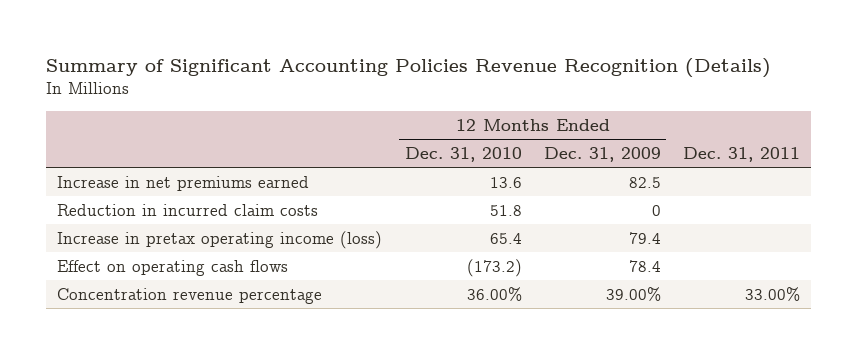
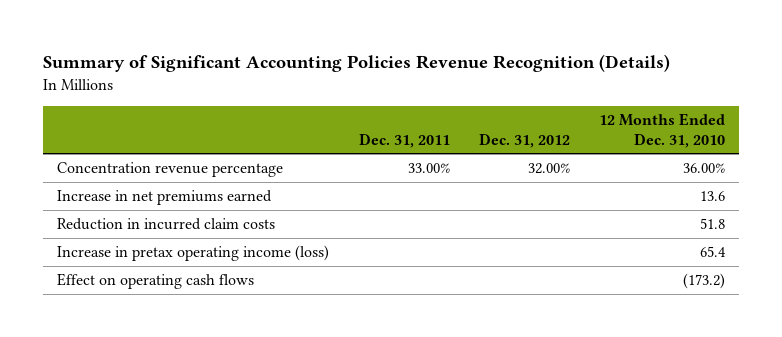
- | 12 Months Ended Dec. 31, 2010 | 12 Months Ended Dec. 31, 2009 | Dec. 31, 2011
+ | Dec. 31, 2011 | Dec. 31, 2012 | 12 Months Ended Dec. 31, 2010
moved up: Concentration revenue percentage | 33.00% | 32.00% | 36.00%

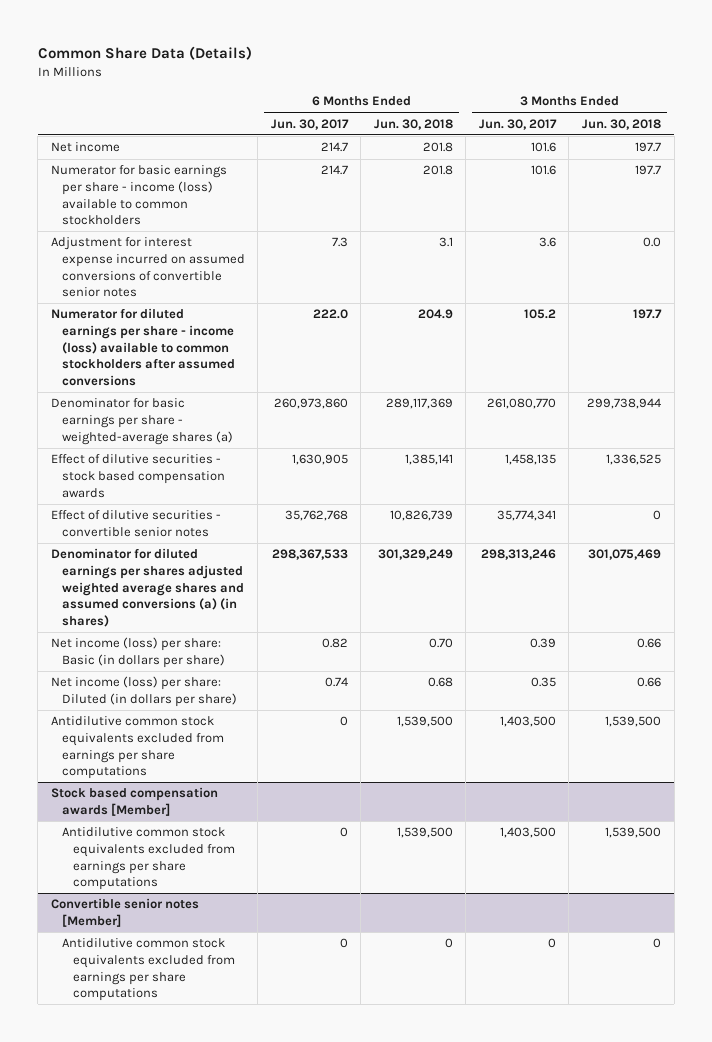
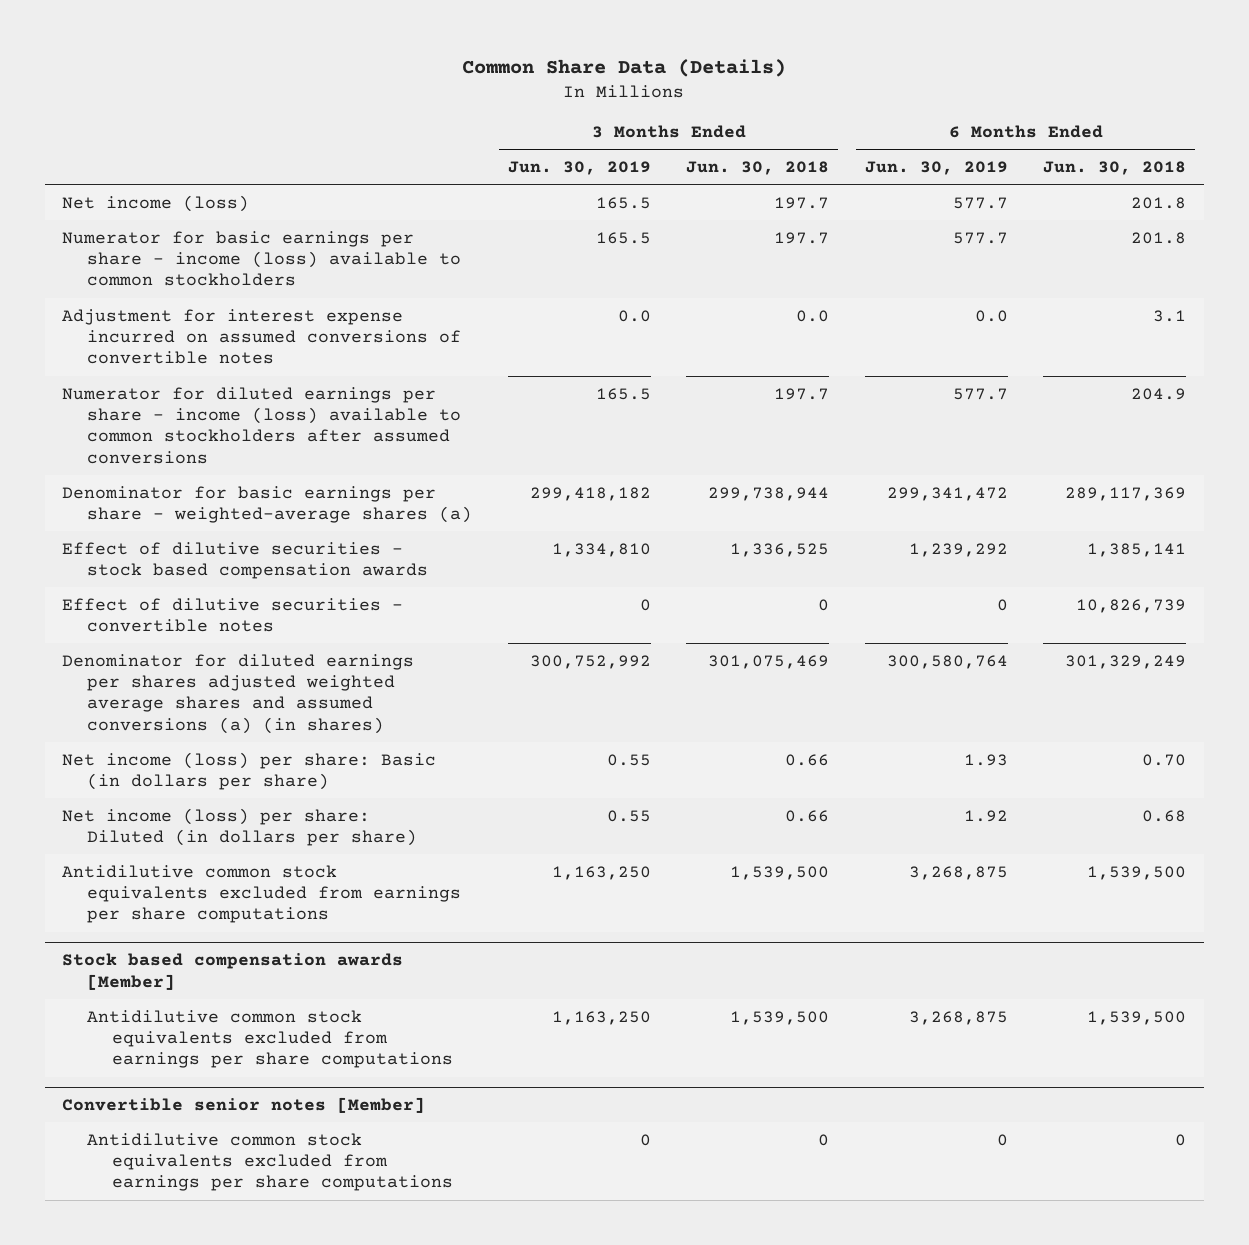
- | 6 Months Ended Jun. 30, 2017 | 6 Months Ended Jun. 30, 2018 | 3 Months Ended Jun. 30, 2017 | 3 Months Ended Jun. 30, 2018
+ | 3 Months Ended Jun. 30, 2019 | 3 Months Ended Jun. 30, 2018 | 6 Months Ended Jun. 30, 2019 | 6 Months Ended Jun. 30, 2018
- Net income | 214.7 | 201.8 | 101.6 | 197.7
+ Net income (loss) | 165.5 | 197.7 | 577.7 | 201.8
- Adjustment for interest expense incurred on assumed conversions of convertible senior notes | 7.3 | 3.1 | 3.6 | 0.0
+ Adjustment for interest expense incurred on assumed conversions of convertible notes | 0.0 | 0.0 | 0.0 | 3.1
- Effect of dilutive securities - convertible senior notes | 35,762,768 | 10,826,739 | 35,774,341 | 0
+ Effect of dilutive securities - convertible notes | 0 | 0 | 0 | 10,826,739

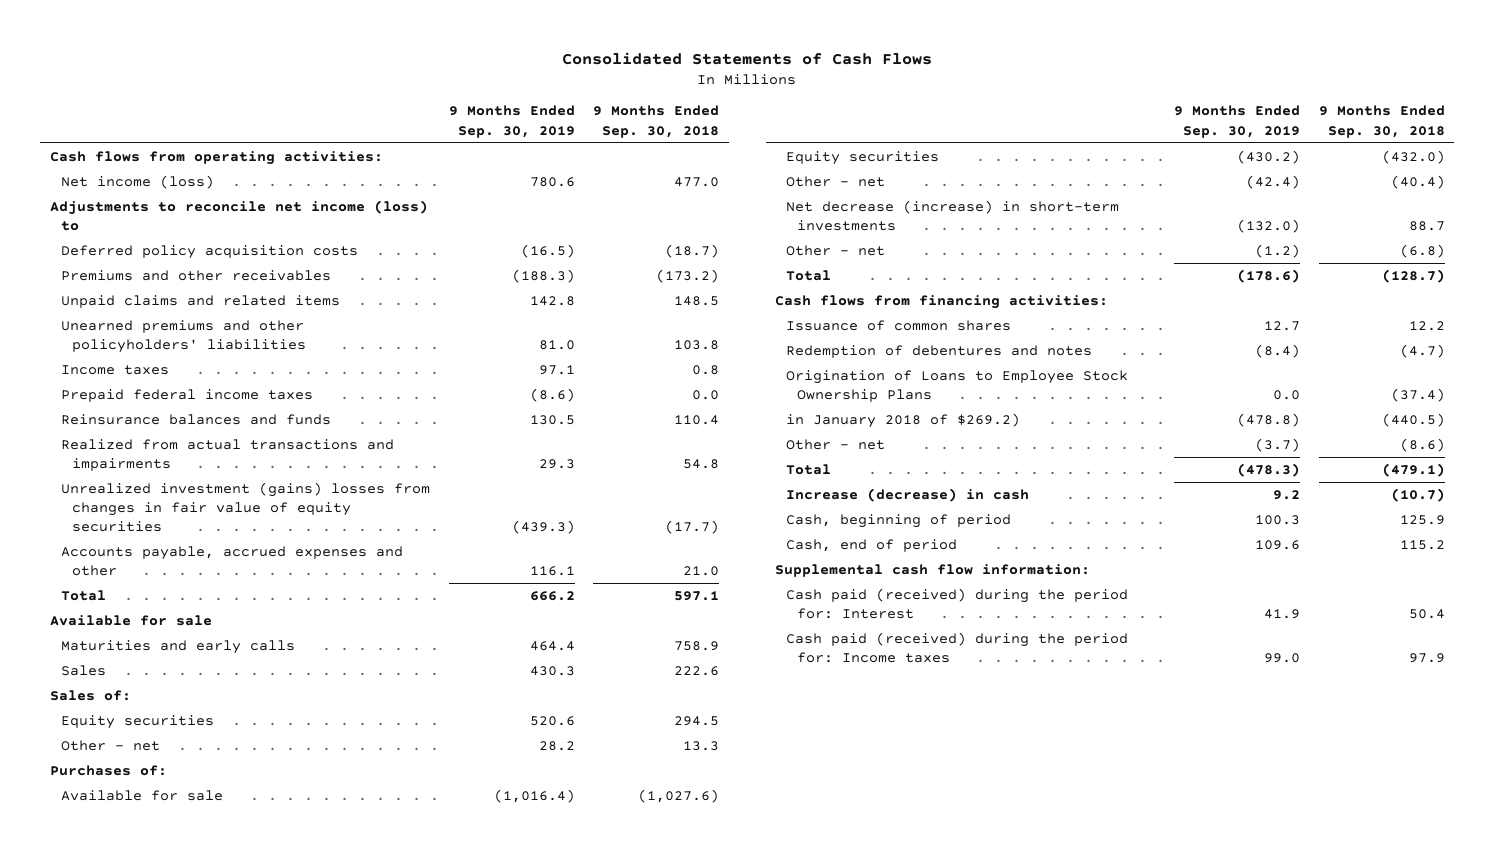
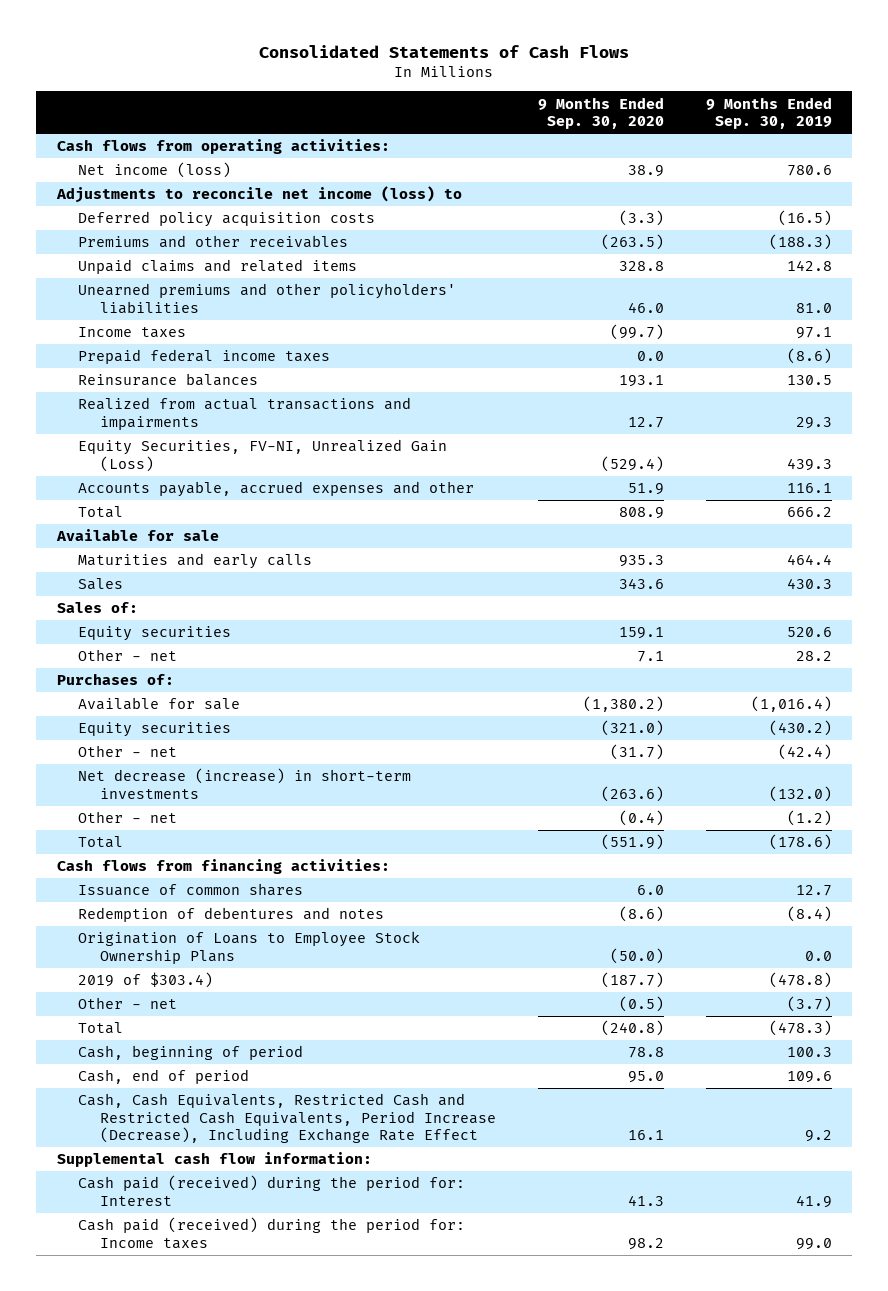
- | 9 Months Ended Sep. 30, 2019 | 9 Months Ended Sep. 30, 2018
+ | 9 Months Ended Sep. 30, 2020 | 9 Months Ended Sep. 30, 2019
- Reinsurance balances and funds | 130.5 | 110.4
+ Reinsurance balances | 193.1 | 130.5
- Unrealized investment (gains) losses from changes in fair value of equity securities | (439.3) | (17.7)
+ Equity Securities, FV-NI, Unrealized Gain (Loss) | (529.4) | 439.3
- in January 2018 of $269.2) | (478.8) | (440.5)
+ 2019 of $303.4) | (187.7) | (478.8)
- Increase (decrease) in cash | 9.2 | (10.7)
+ Cash, Cash Equivalents, Restricted Cash and Restricted Cash Equivalents, Period Increase (Decrease), Including Exchange Rate Effect | 16.1 | 9.2

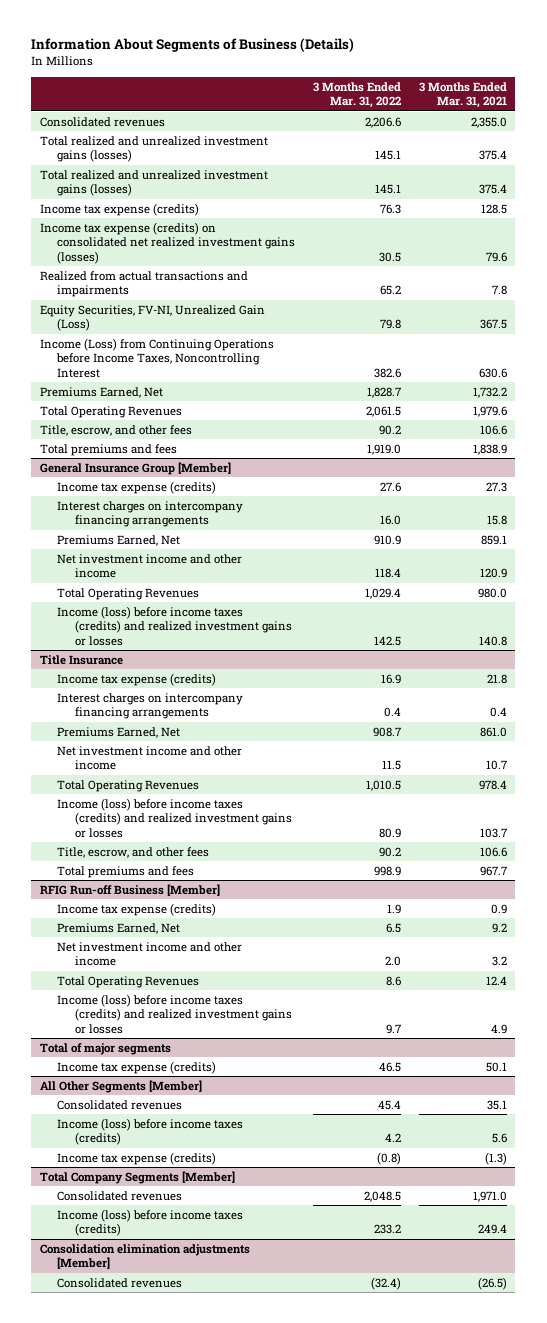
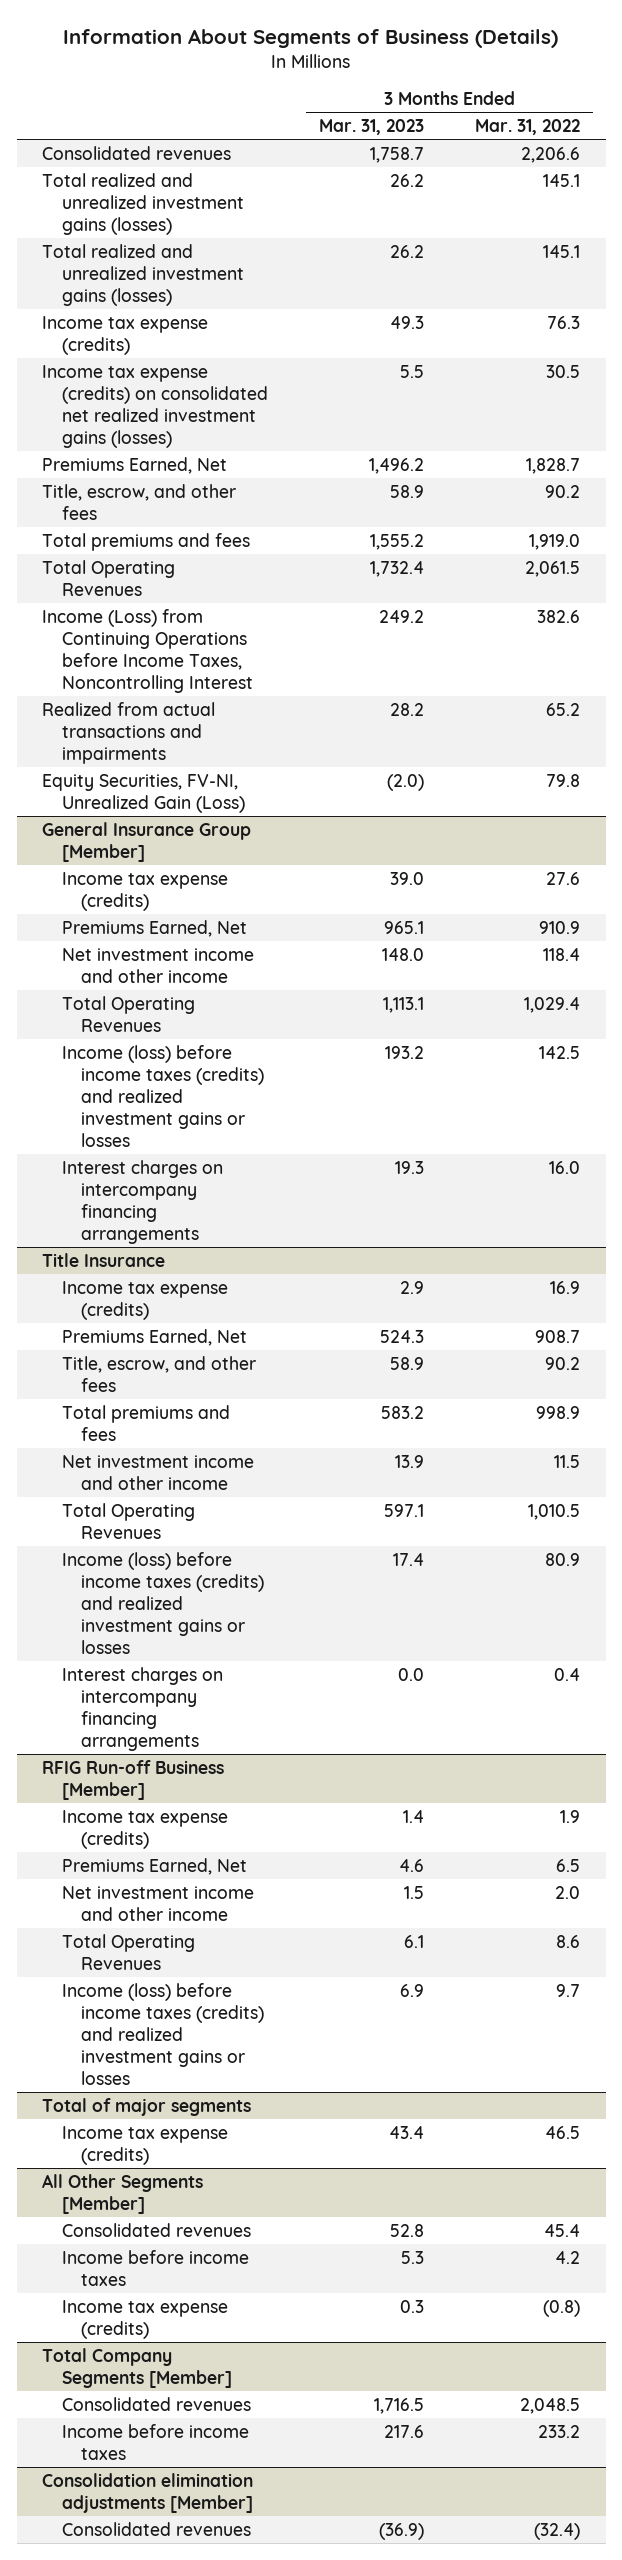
- | 3 Months Ended Mar. 31, 2022 | 3 Months Ended Mar. 31, 2021
+ | 3 Months Ended Mar. 31, 2023 | 3 Months Ended Mar. 31, 2022
moved down: Total Operating Revenues | 1,732.4 | 2,061.5
moved down: Income (Loss) from Continuing Operations before Income Taxes, Noncontrolling Interest | 249.2 | 382.6
moved down: Realized from actual transactions and impairments | 28.2 | 65.2
moved down: Equity Securities, FV-NI, Unrealized Gain (Loss) | (2.0) | 79.8
@ General Insurance Group [Member]
moved down: Interest charges on intercompany financing arrangements | 19.3 | 16.0
@ Title Insurance
moved up: Title, escrow, and other fees | 58.9 | 90.2
moved up: Total premiums and fees | 583.2 | 998.9
moved down: Interest charges on intercompany financing arrangements | 0.0 | 0.4
@ All Other Segments [Member]
- Income (loss) before income taxes (credits) | 4.2 | 5.6
+ Income before income taxes | 5.3 | 4.2
@ Total Company Segments [Member]
- Income (loss) before income taxes (credits) | 233.2 | 249.4
+ Income before income taxes | 217.6 | 233.2

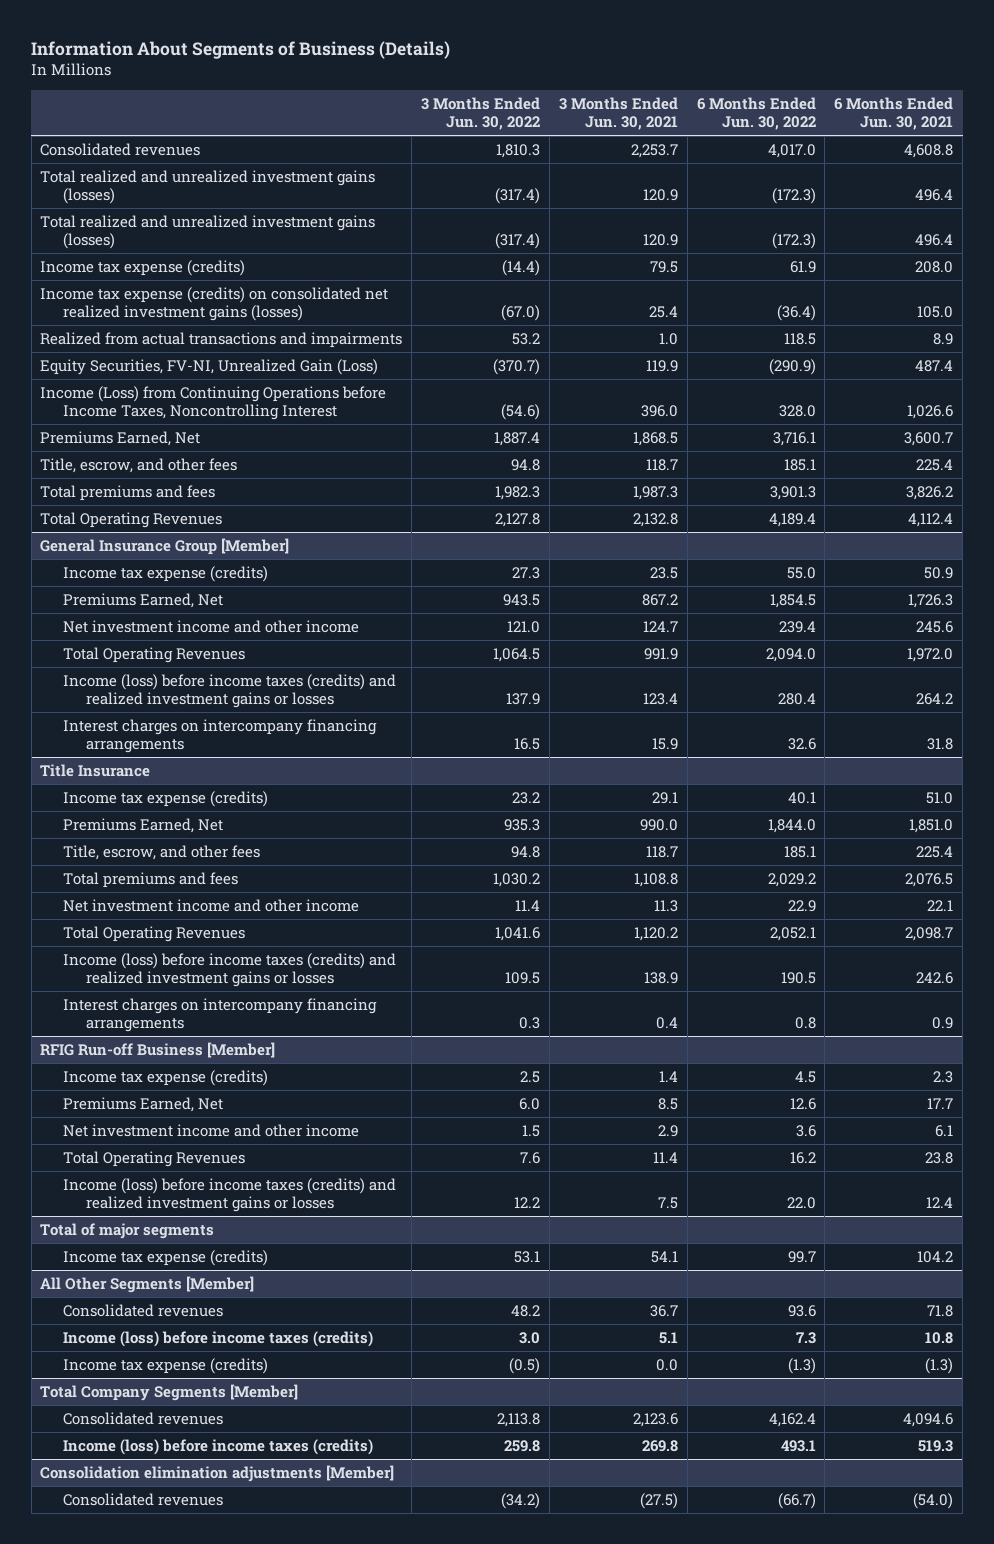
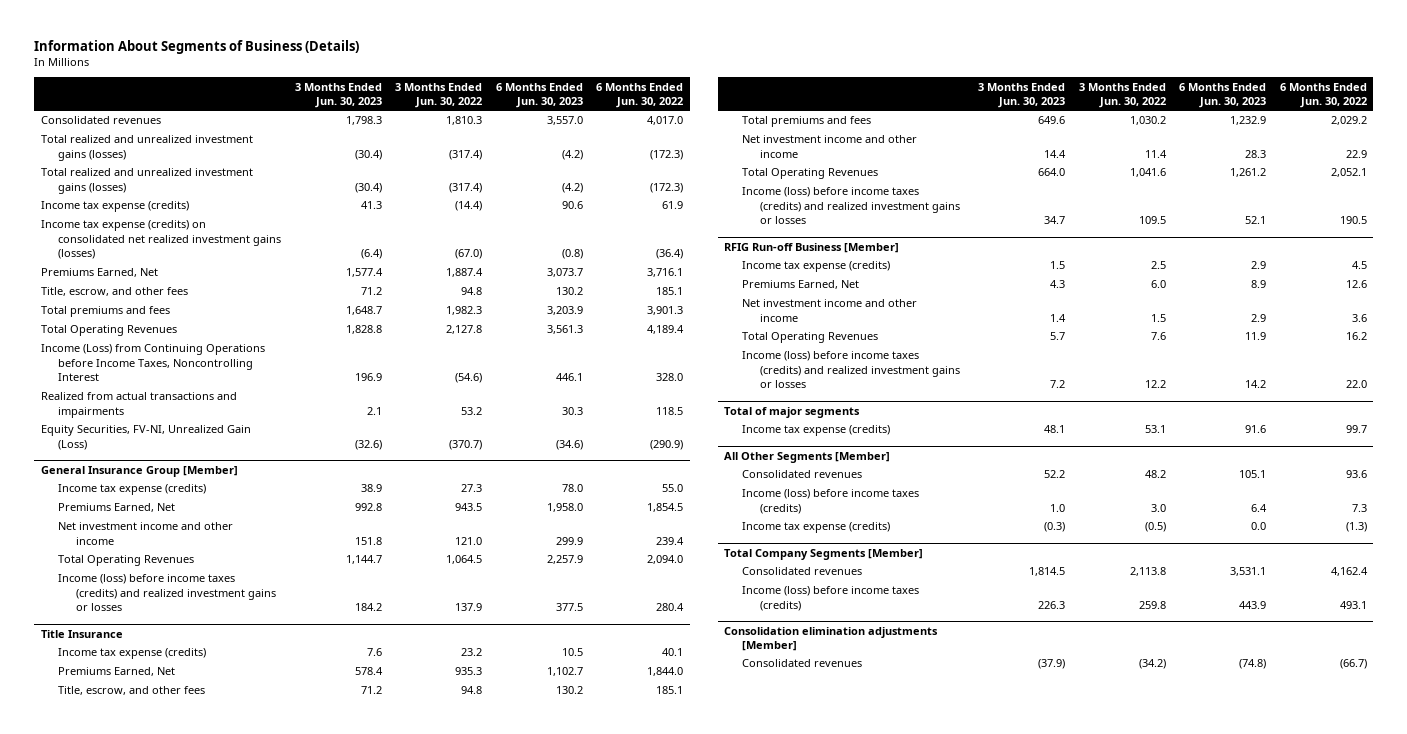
- | 3 Months Ended Jun. 30, 2022 | 3 Months Ended Jun. 30, 2021 | 6 Months Ended Jun. 30, 2022 | 6 Months Ended Jun. 30, 2021
+ | 3 Months Ended Jun. 30, 2023 | 3 Months Ended Jun. 30, 2022 | 6 Months Ended Jun. 30, 2023 | 6 Months Ended Jun. 30, 2022
moved down: Income (Loss) from Continuing Operations before Income Taxes, Noncontrolling Interest | 196.9 | (54.6) | 446.1 | 328.0
moved down: Realized from actual transactions and impairments | 2.1 | 53.2 | 30.3 | 118.5
moved down: Equity Securities, FV-NI, Unrealized Gain (Loss) | (32.6) | (370.7) | (34.6) | (290.9)
@ General Insurance Group [Member]
- Interest charges on intercompany financing arrangements | 16.5 | 15.9 | 32.6 | 31.8
@ Title Insurance
- Interest charges on intercompany financing arrangements | 0.3 | 0.4 | 0.8 | 0.9

